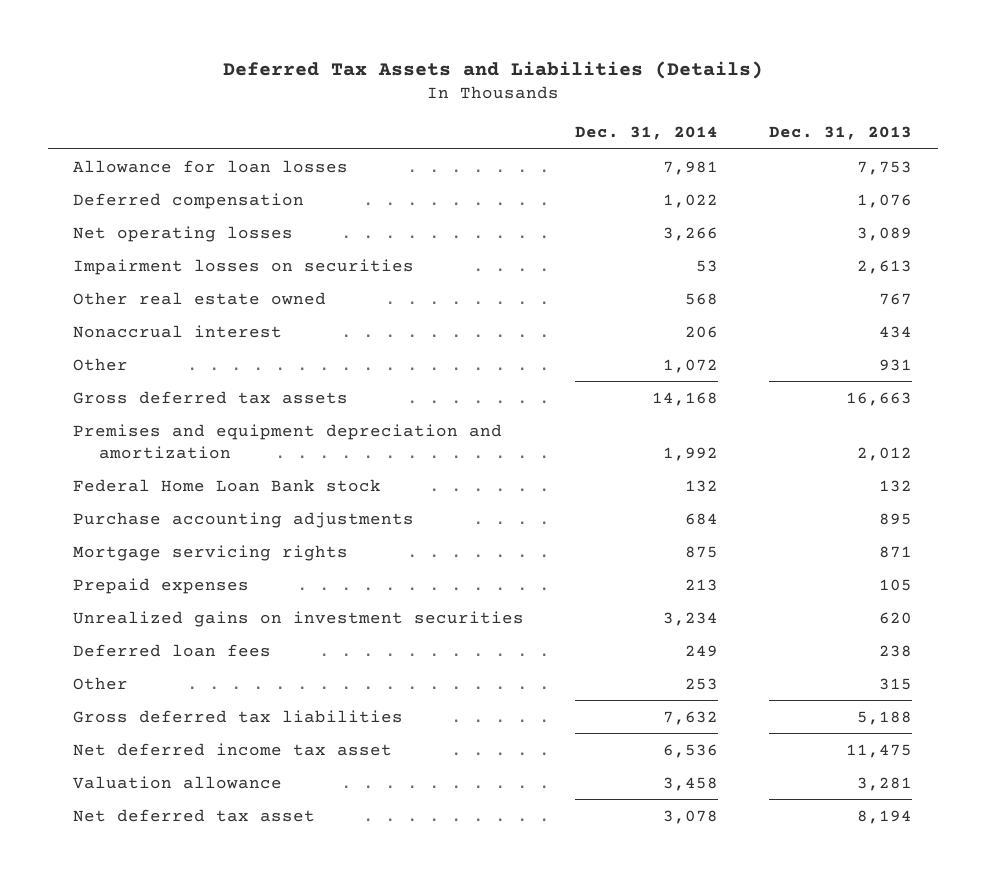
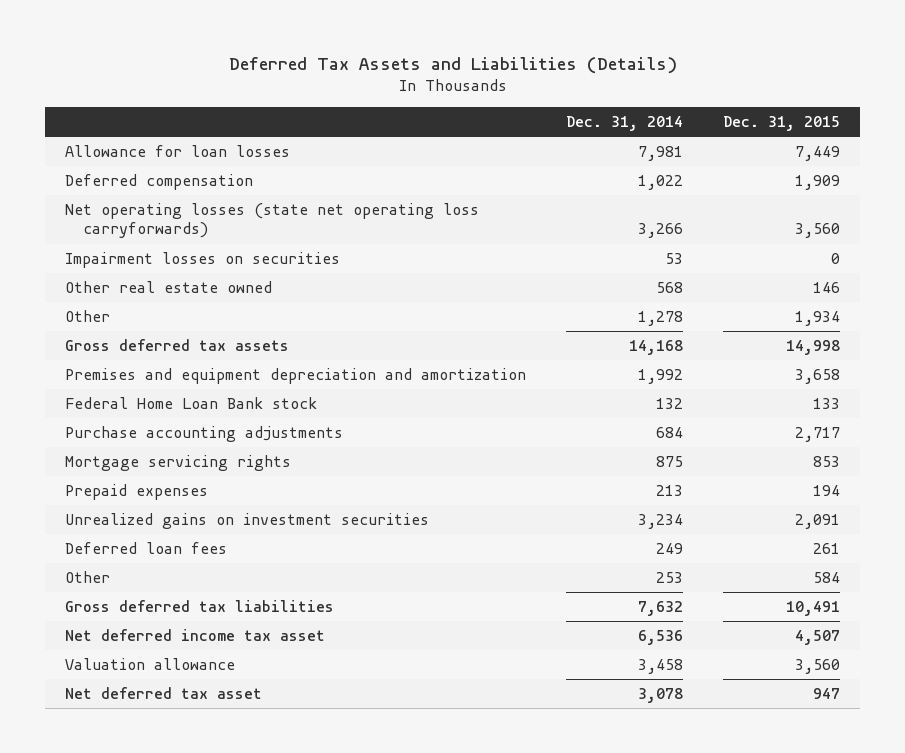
- | Dec. 31, 2014 | Dec. 31, 2013
+ | Dec. 31, 2014 | Dec. 31, 2015
- Net operating losses | 3,266 | 3,089
+ Net operating losses (state net operating loss carryforwards) | 3,266 | 3,560
- Nonaccrual interest | 206 | 434
- Other | 1,072 | 931
+ Other | 1,278 | 1,934

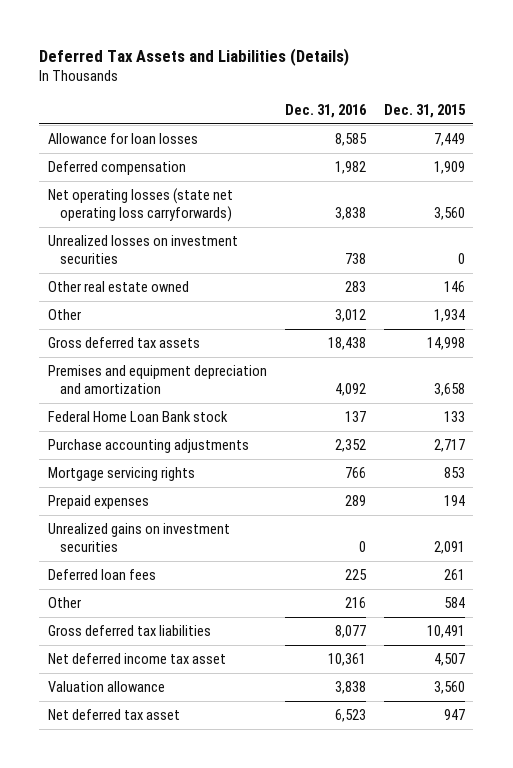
- | Dec. 31, 2014 | Dec. 31, 2015
+ | Dec. 31, 2016 | Dec. 31, 2015
- Impairment losses on securities | 53 | 0
+ Unrealized losses on investment securities | 738 | 0

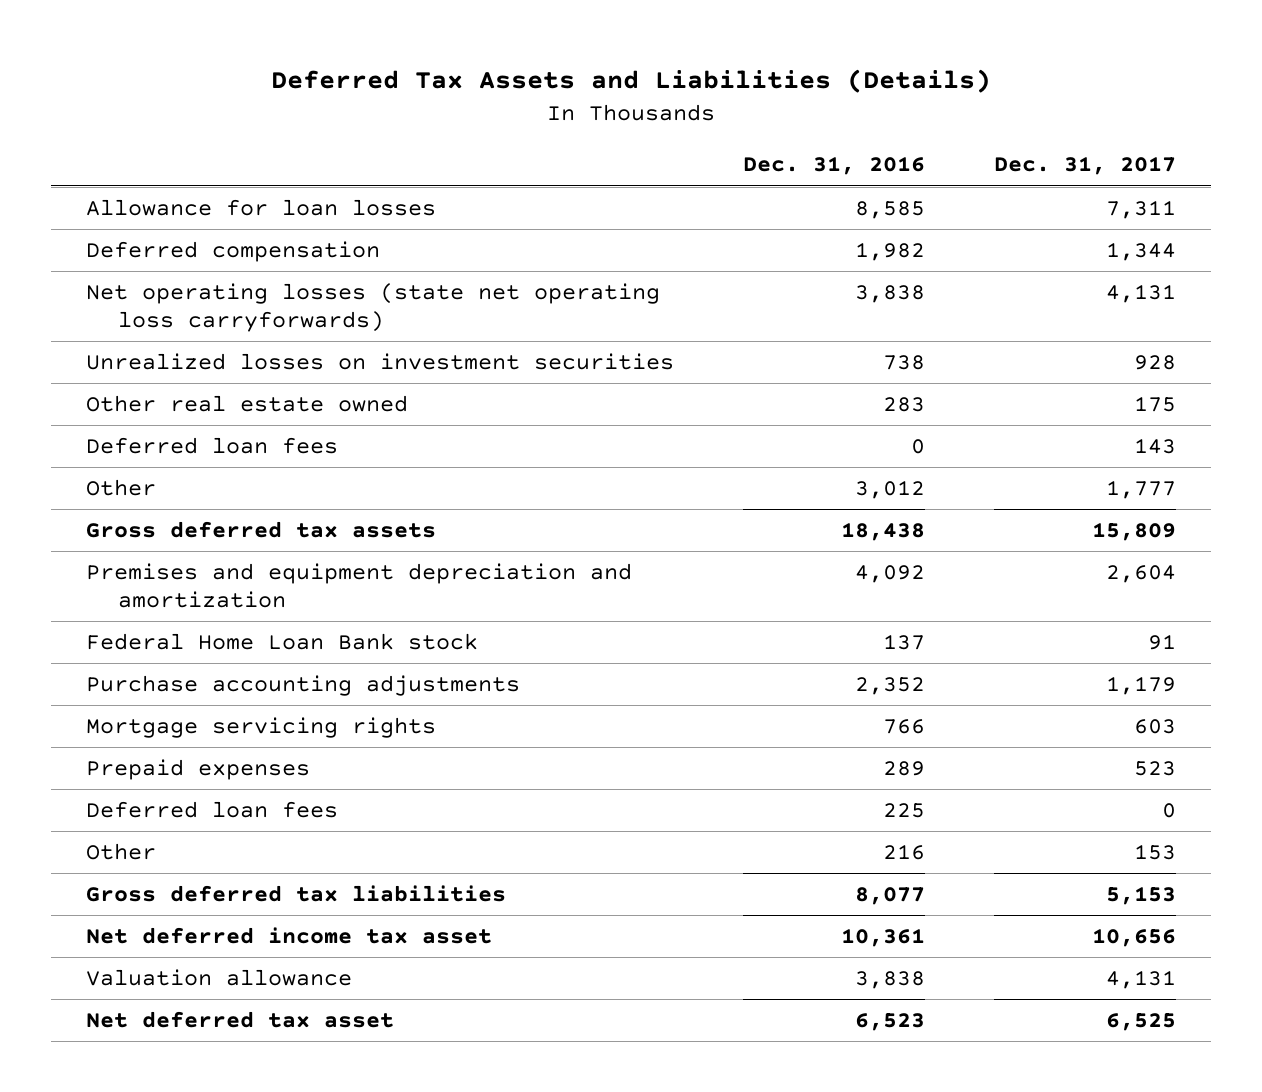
- | Dec. 31, 2016 | Dec. 31, 2015
+ | Dec. 31, 2016 | Dec. 31, 2017
+ Deferred loan fees | 0 | 143
- Unrealized gains on investment securities | 0 | 2,091

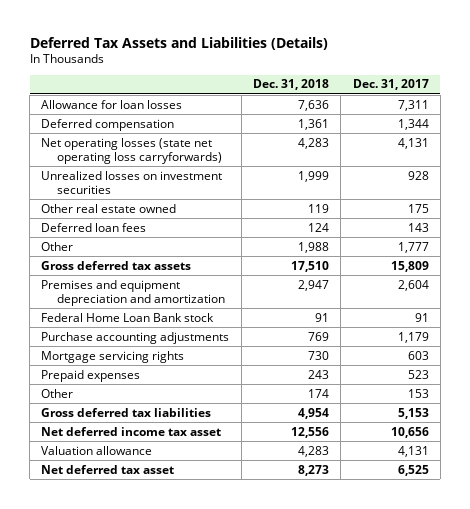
- | Dec. 31, 2016 | Dec. 31, 2017
+ | Dec. 31, 2018 | Dec. 31, 2017
- Deferred loan fees | 225 | 0

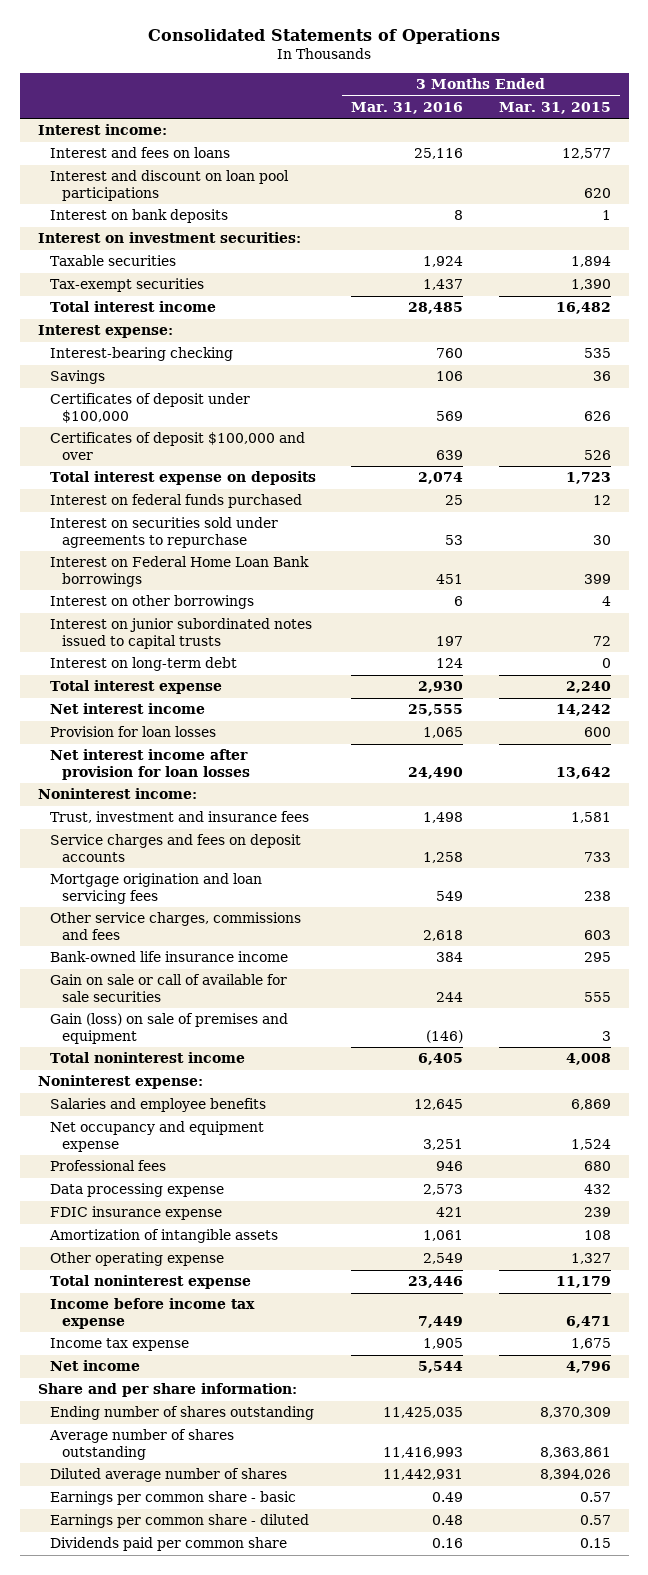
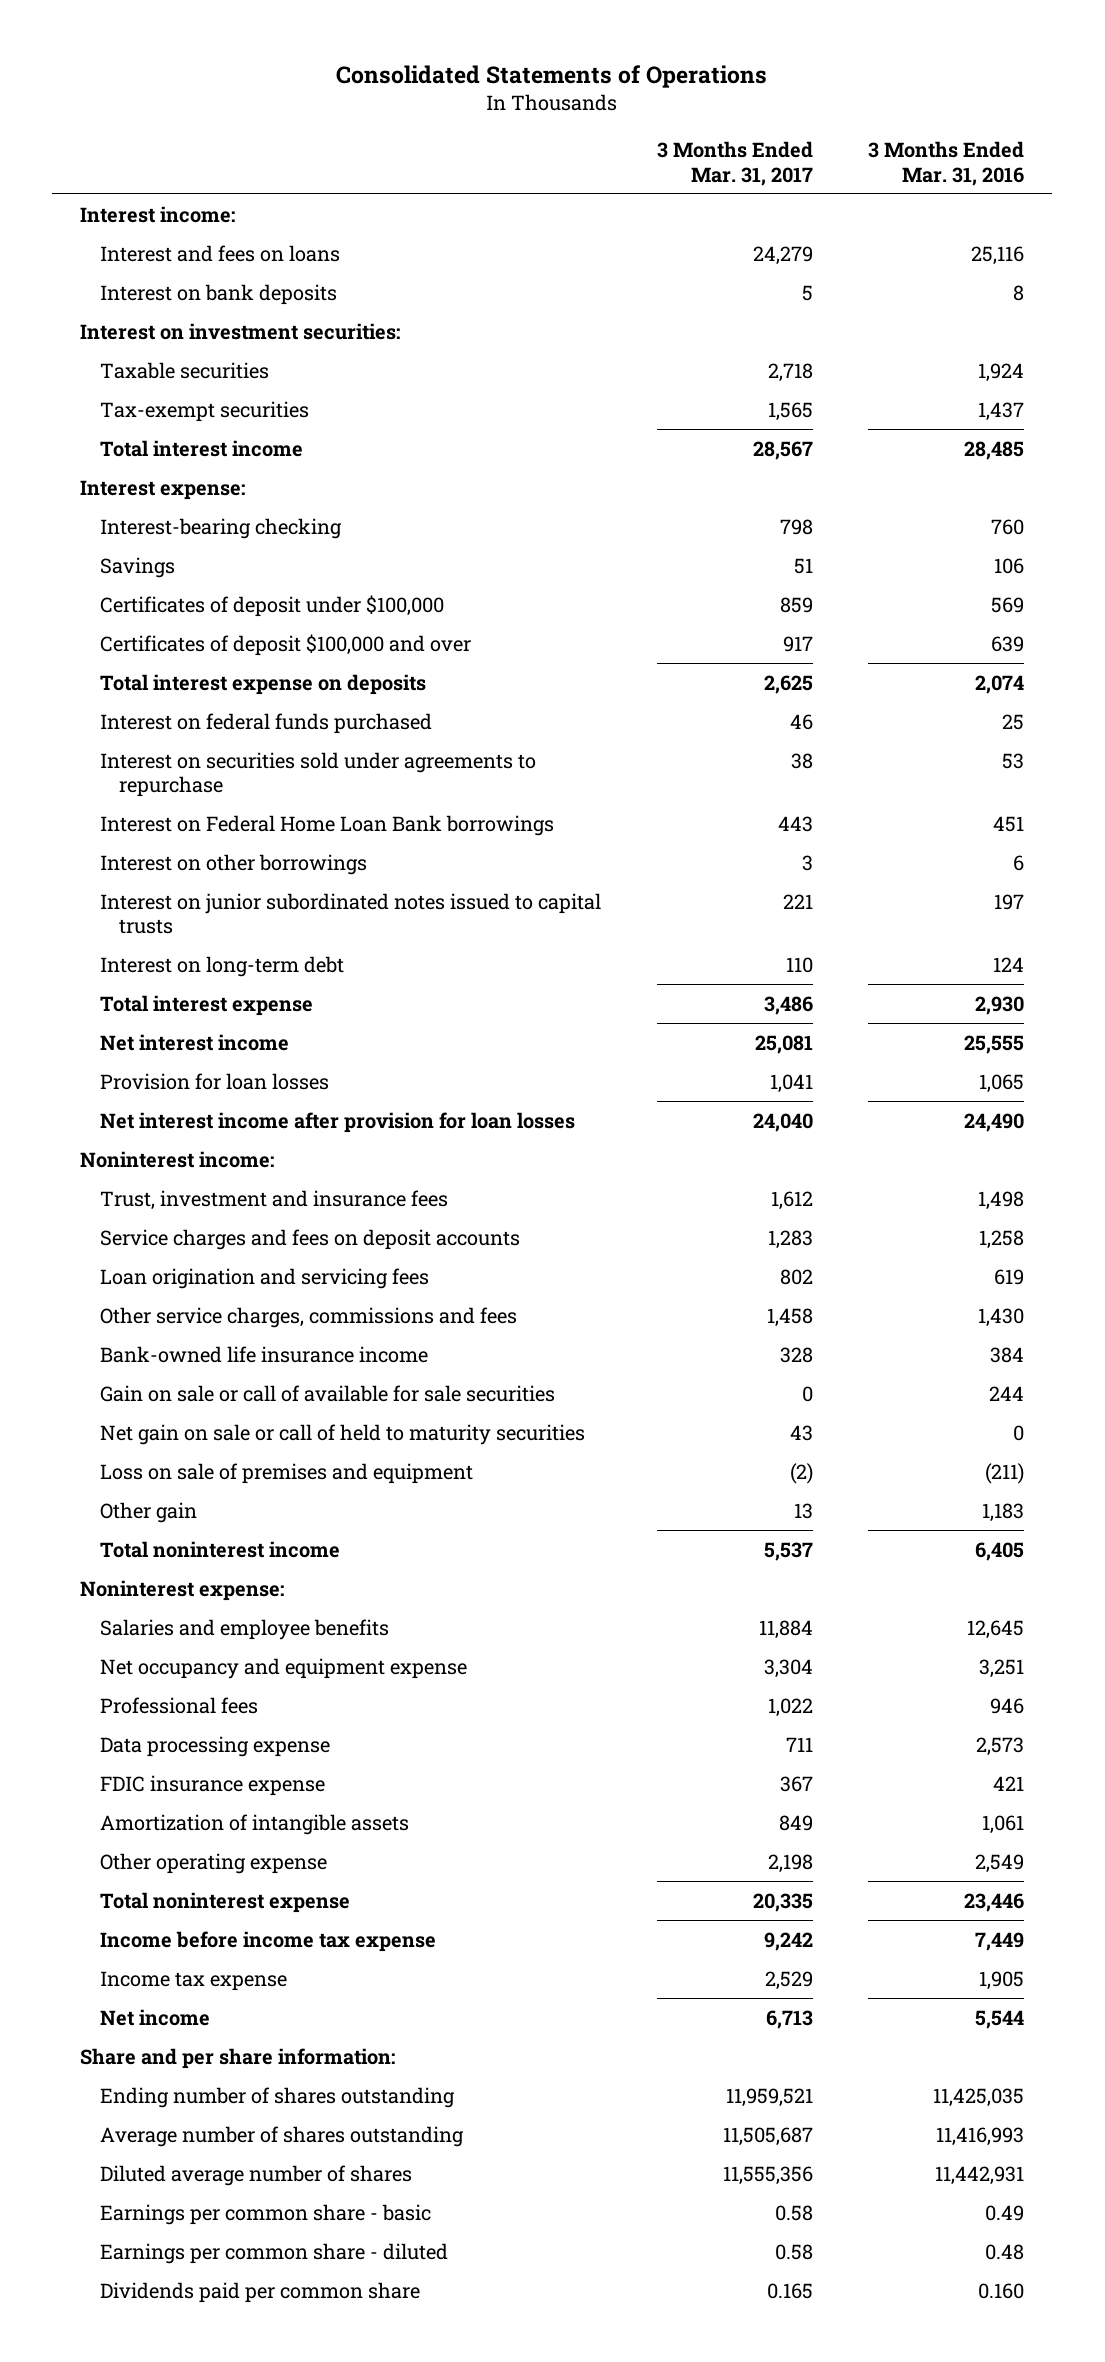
- | 3 Months Ended Mar. 31, 2016 | 3 Months Ended Mar. 31, 2015
+ | 3 Months Ended Mar. 31, 2017 | 3 Months Ended Mar. 31, 2016
- Interest and discount on loan pool participations | | 620
- Mortgage origination and loan servicing fees | 549 | 238
- Other service charges, commissions and fees | 2,618 | 603
+ Loan origination and servicing fees | 802 | 619
+ Other service charges, commissions and fees | 1,458 | 1,430
- Gain (loss) on sale of premises and equipment | (146) | 3
+ Net gain on sale or call of held to maturity securities | 43 | 0
+ Loss on sale of premises and equipment | (2) | (211)
+ Other gain | 13 | 1,183
- Dividends paid per common share | 0.16 | 0.15
+ Dividends paid per common share | 0.165 | 0.160

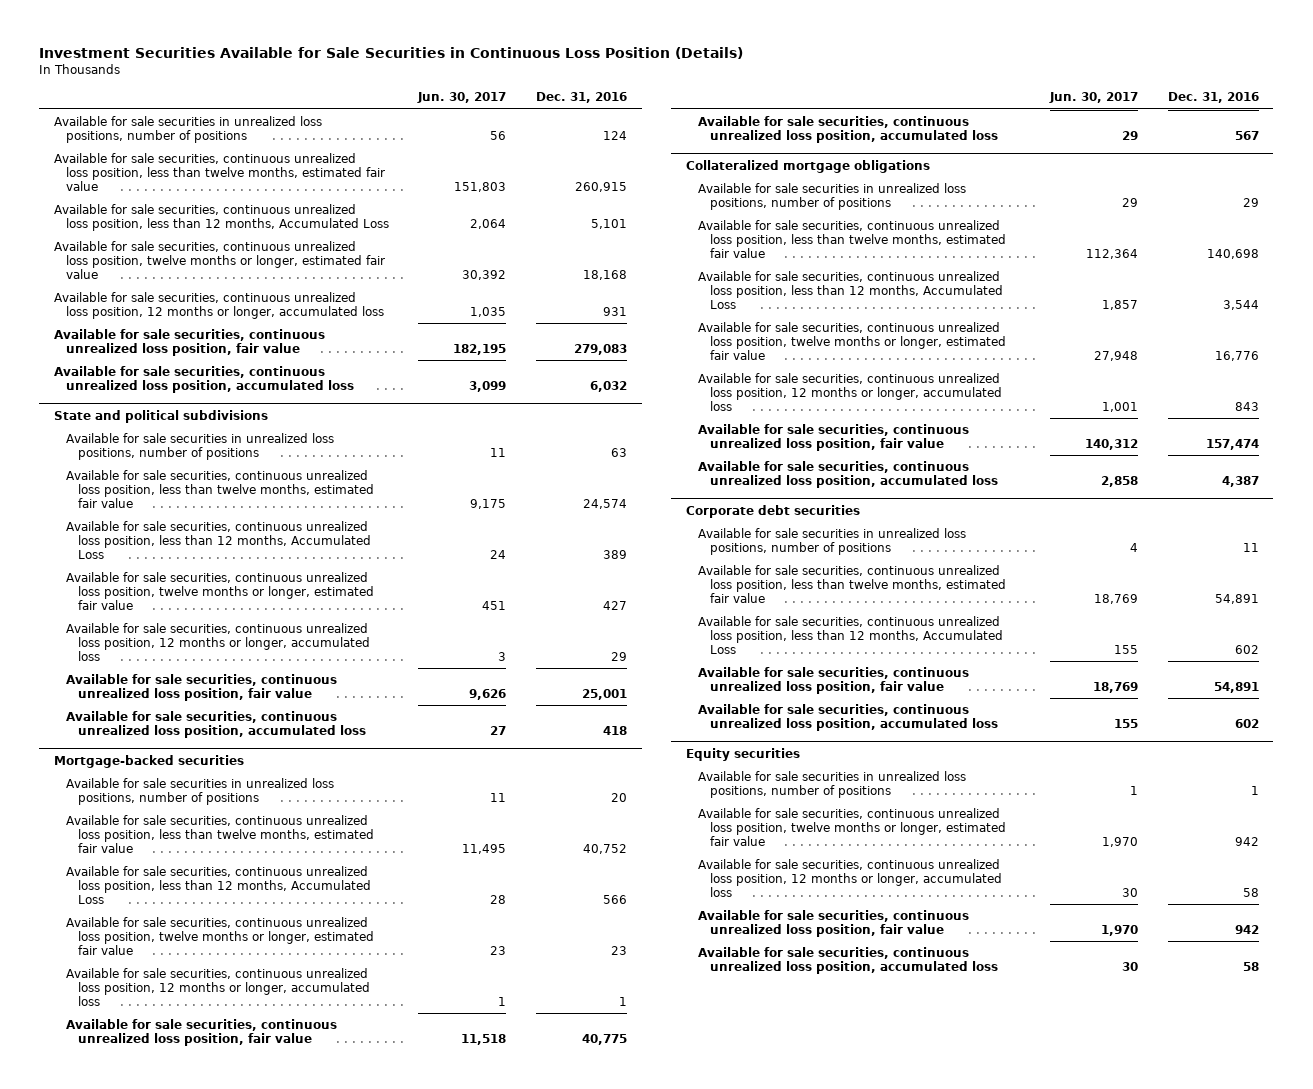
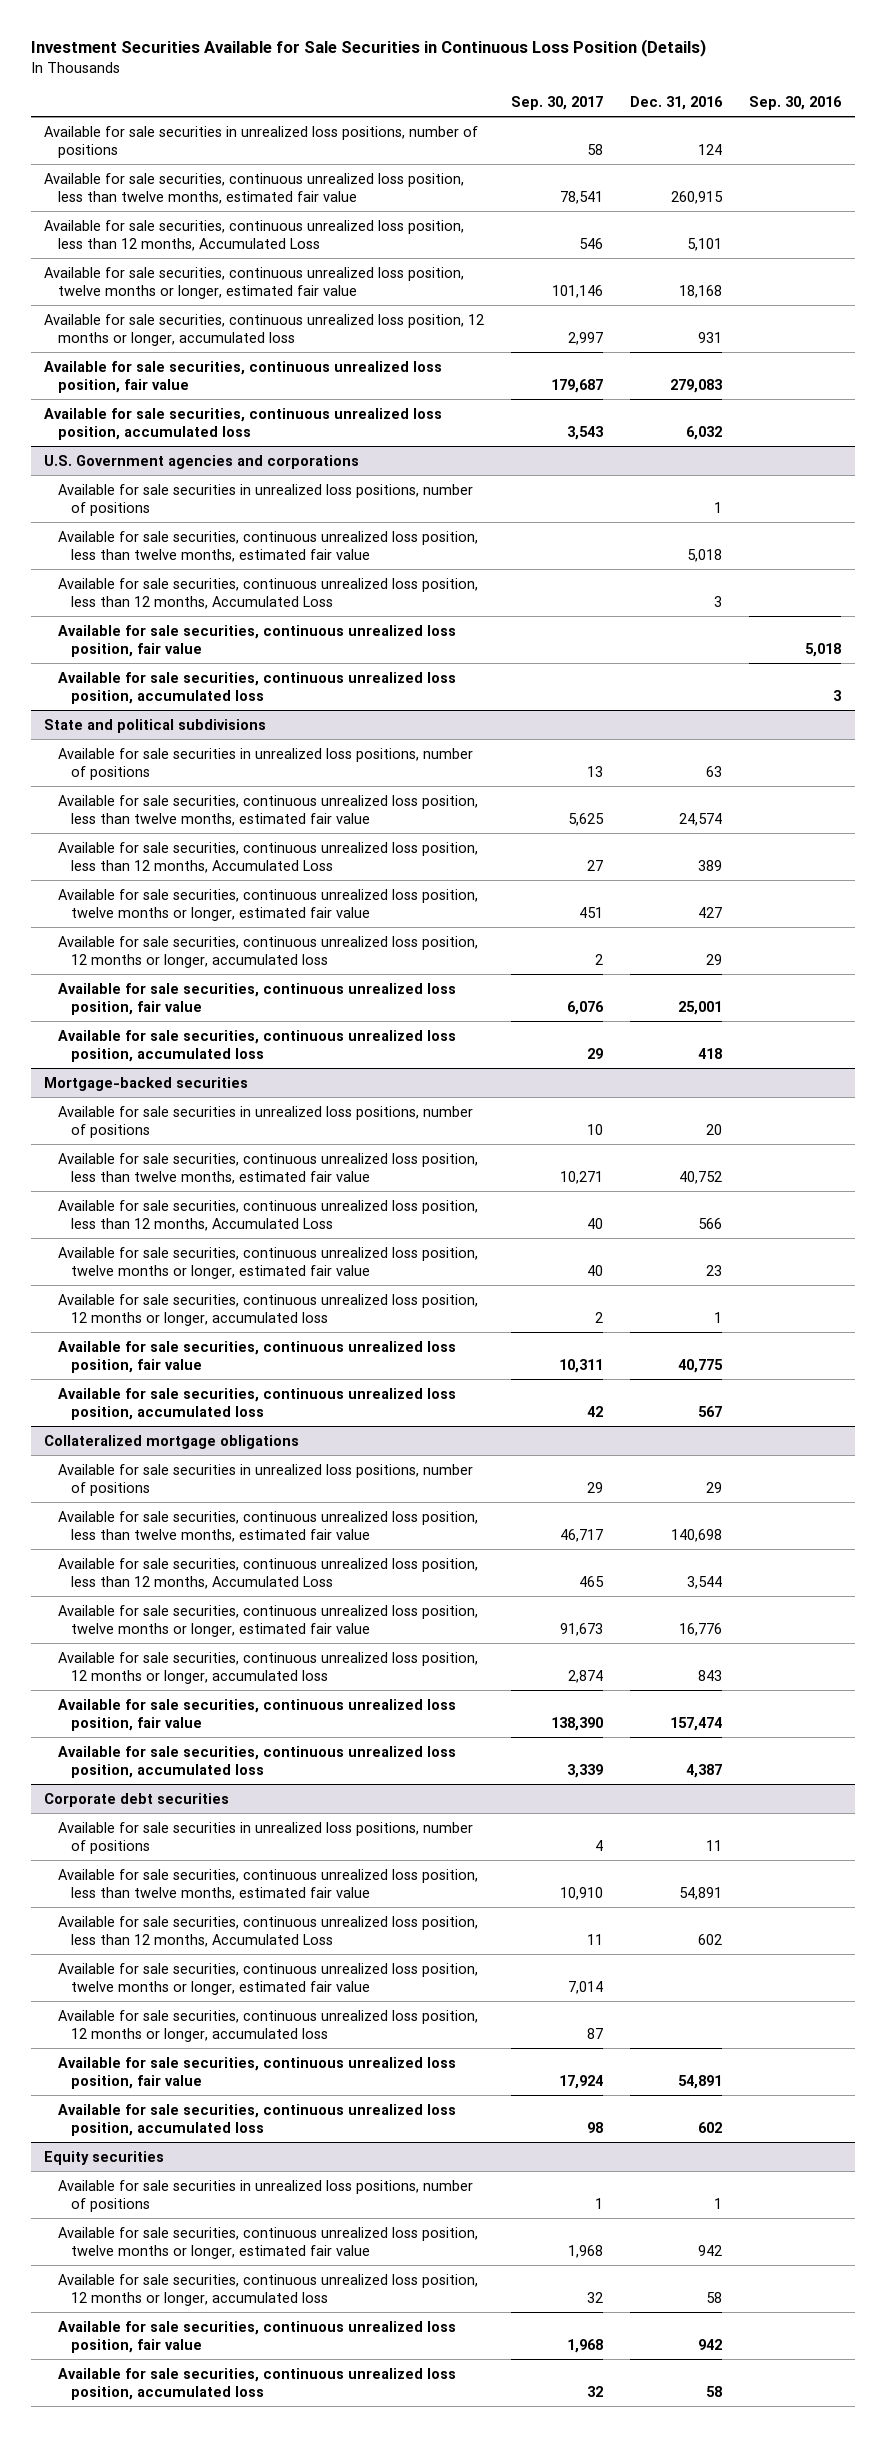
- | Jun. 30, 2017 | Dec. 31, 2016
+ | Sep. 30, 2017 | Dec. 31, 2016 | Sep. 30, 2016
+ U.S. Government agencies and corporations
+ Available for sale securities in unrealized loss positions, number of positions | | 1 |
+ Available for sale securities, continuous unrealized loss position, less than twelve months, estimated fair value | | 5,018 |
+ Available for sale securities, continuous unrealized loss position, less than 12 months, Accumulated Loss | | 3 |
+ Available for sale securities, continuous unrealized loss position, fair value | | | 5,018
+ Available for sale securities, continuous unrealized loss position, accumulated loss | | | 3
@ Corporate debt securities
+ Available for sale securities, continuous unrealized loss position, twelve months or longer, estimated fair value | 7,014 | |
+ Available for sale securities, continuous unrealized loss position, 12 months or longer, accumulated loss | 87 | |

